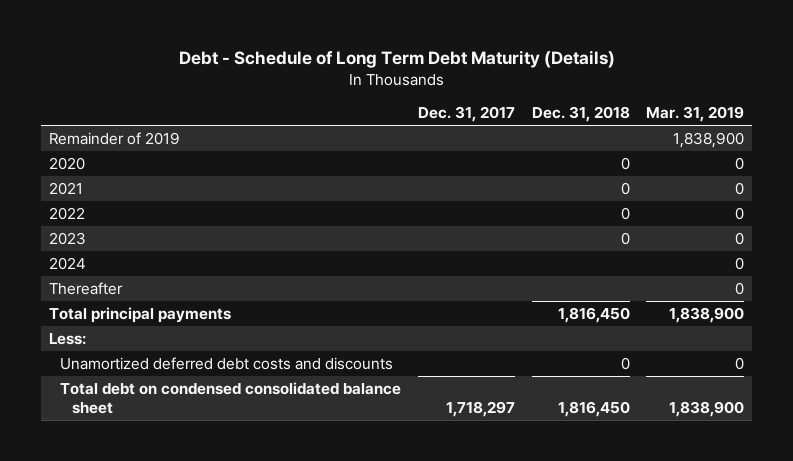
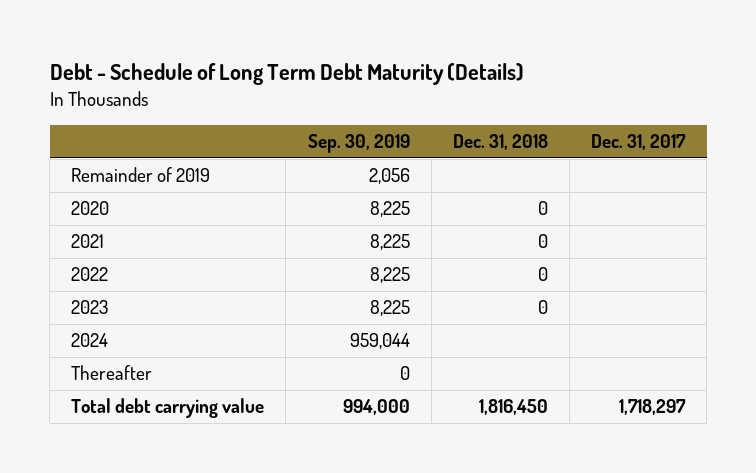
- | Dec. 31, 2017 | Dec. 31, 2018 | Mar. 31, 2019
+ | Sep. 30, 2019 | Dec. 31, 2018 | Dec. 31, 2017
- Total principal payments | | 1,816,450 | 1,838,900
- Less:
- Unamortized deferred debt costs and discounts | | 0 | 0
- Total debt on condensed consolidated balance sheet | 1,718,297 | 1,816,450 | 1,838,900
+ Total debt carrying value | 994,000 | 1,816,450 | 1,718,297

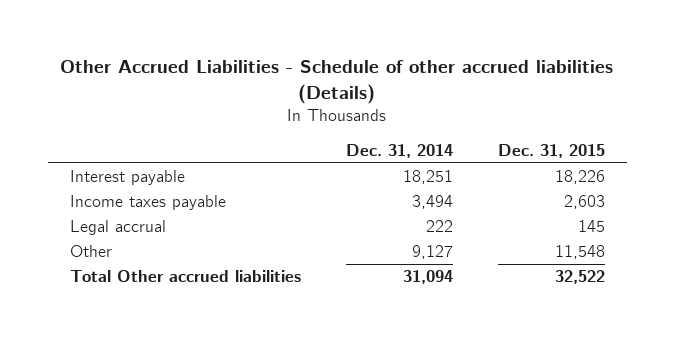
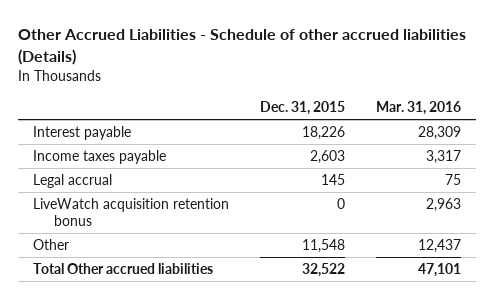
- | Dec. 31, 2014 | Dec. 31, 2015
+ | Dec. 31, 2015 | Mar. 31, 2016
+ LiveWatch acquisition retention bonus | 0 | 2,963

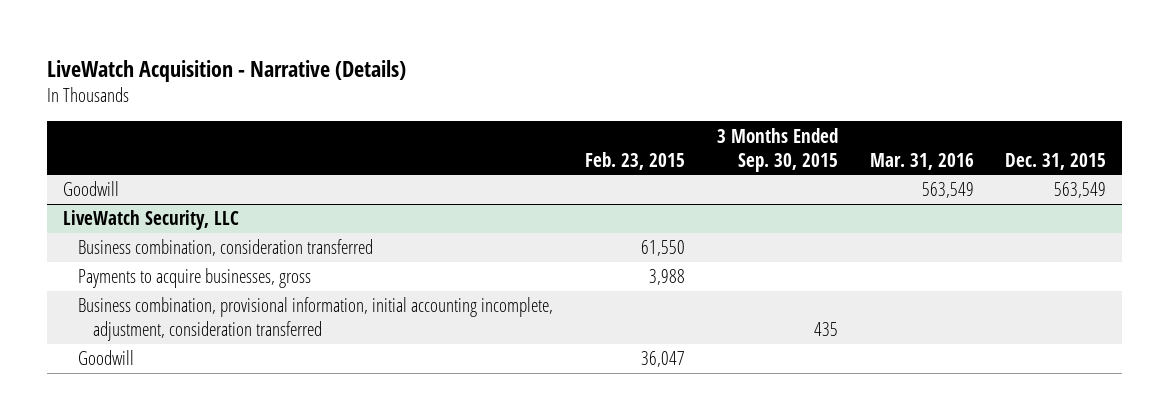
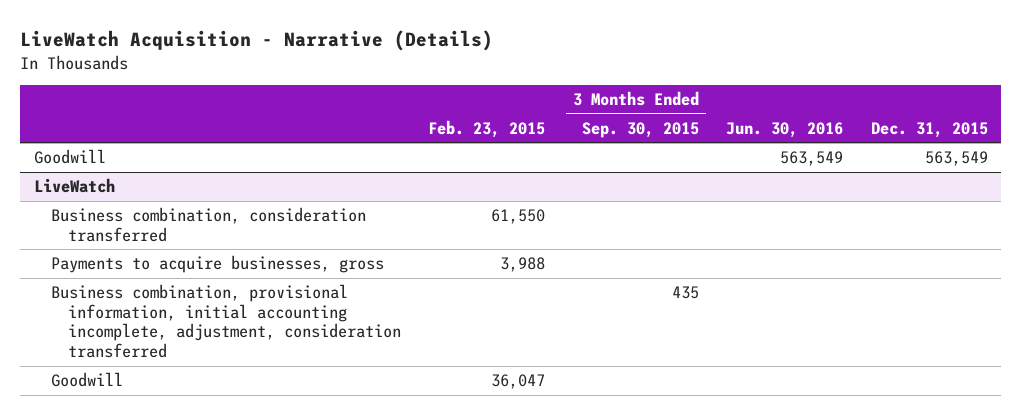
- | Feb. 23, 2015 | 3 Months Ended Sep. 30, 2015 | Mar. 31, 2016 | Dec. 31, 2015
+ | Feb. 23, 2015 | 3 Months Ended Sep. 30, 2015 | Jun. 30, 2016 | Dec. 31, 2015
- LiveWatch Security, LLC
+ LiveWatch

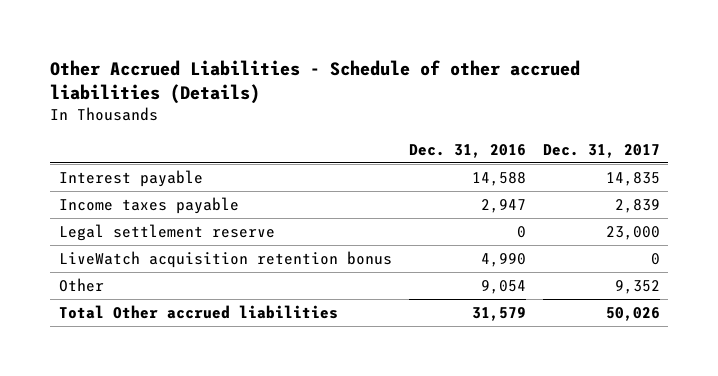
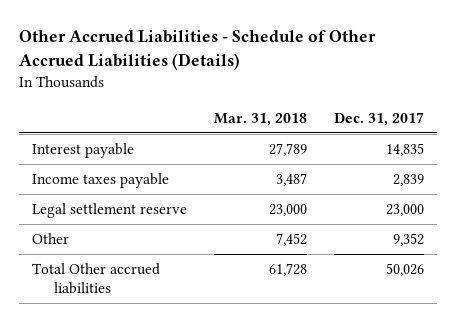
- Other Accrued Liabilities - Schedule of other accrued liabilities (Details)
+ Other Accrued Liabilities - Schedule of Other Accrued Liabilities (Details)
- | Dec. 31, 2016 | Dec. 31, 2017
+ | Mar. 31, 2018 | Dec. 31, 2017
- LiveWatch acquisition retention bonus | 4,990 | 0

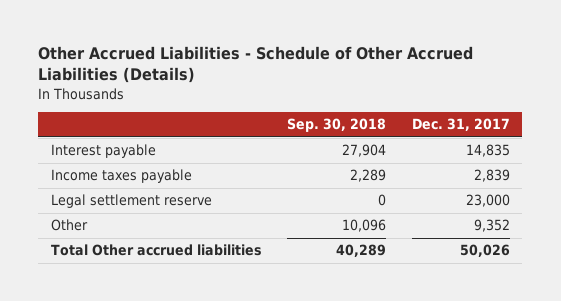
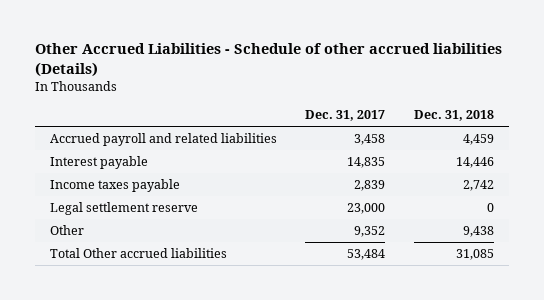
- Other Accrued Liabilities - Schedule of Other Accrued Liabilities (Details)
+ Other Accrued Liabilities - Schedule of other accrued liabilities (Details)
- | Sep. 30, 2018 | Dec. 31, 2017
+ | Dec. 31, 2017 | Dec. 31, 2018
+ Accrued payroll and related liabilities | 3,458 | 4,459
- Total Other accrued liabilities | 40,289 | 50,026
+ Total Other accrued liabilities | 53,484 | 31,085

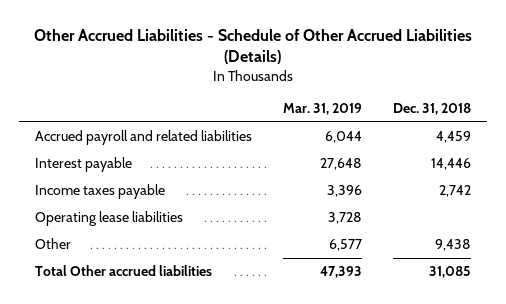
- Other Accrued Liabilities - Schedule of other accrued liabilities (Details)
+ Other Accrued Liabilities - Schedule of Other Accrued Liabilities (Details)
- | Dec. 31, 2017 | Dec. 31, 2018
+ | Mar. 31, 2019 | Dec. 31, 2018
- Legal settlement reserve | 23,000 | 0
+ Operating lease liabilities | 3,728 |

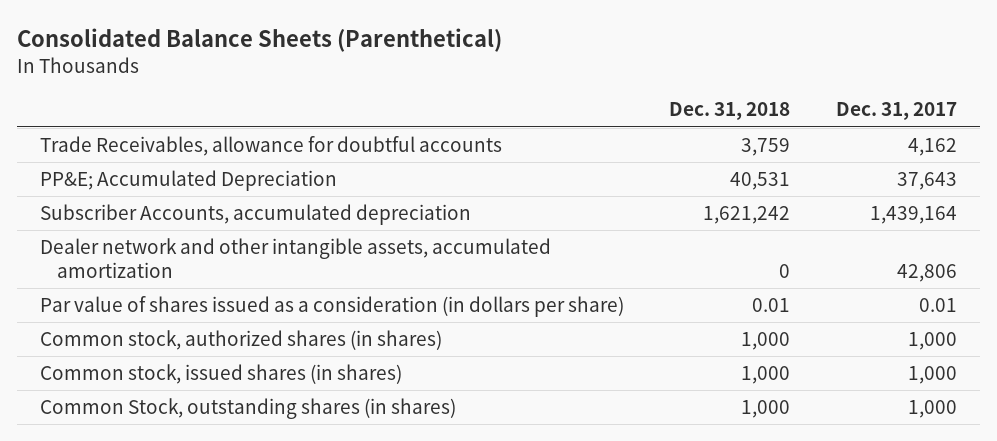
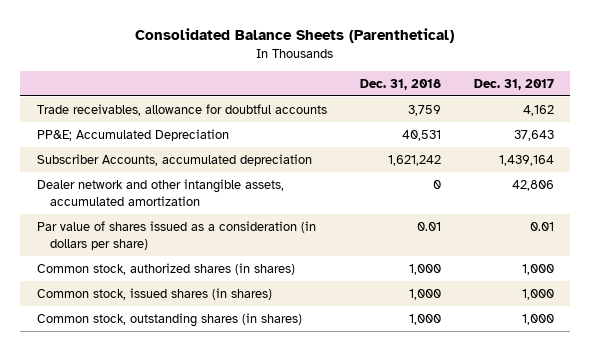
- Trade Receivables, allowance for doubtful accounts | 3,759 | 4,162
+ Trade receivables, allowance for doubtful accounts | 3,759 | 4,162
- Common Stock, outstanding shares (in shares) | 1,000 | 1,000
+ Common stock, outstanding shares (in shares) | 1,000 | 1,000

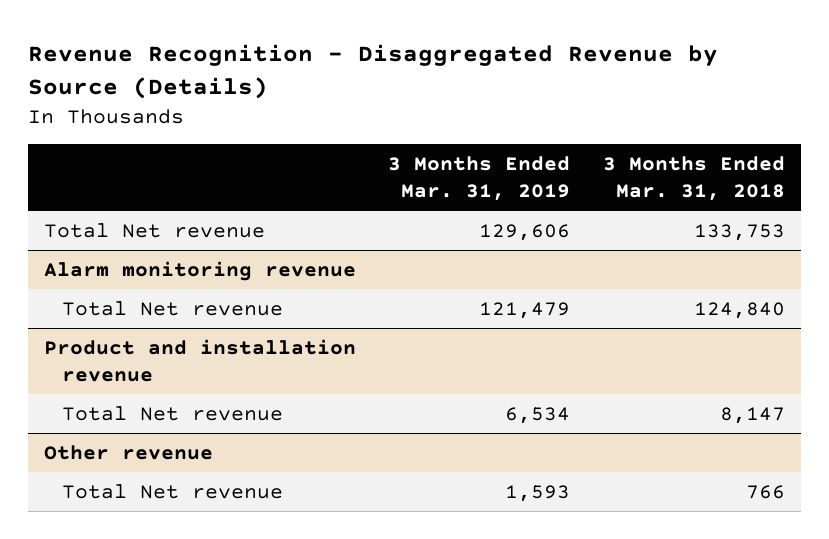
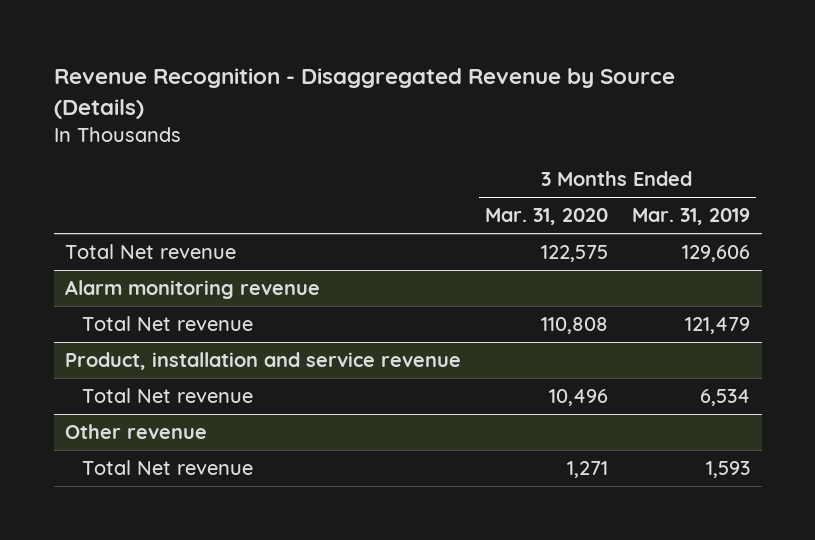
- | 3 Months Ended Mar. 31, 2019 | 3 Months Ended Mar. 31, 2018
+ | 3 Months Ended Mar. 31, 2020 | 3 Months Ended Mar. 31, 2019
- Product and installation revenue
+ Product, installation and service revenue

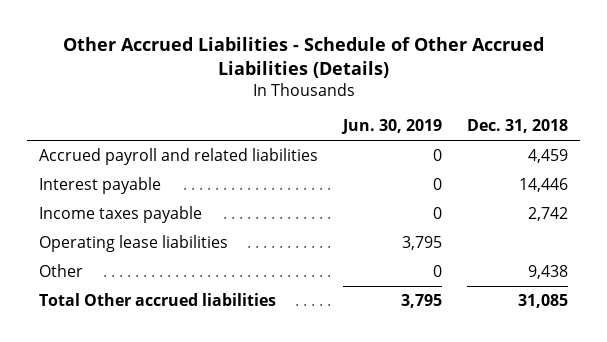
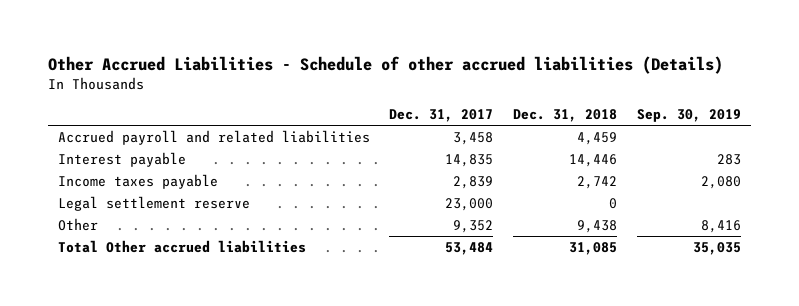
- Other Accrued Liabilities - Schedule of Other Accrued Liabilities (Details)
+ Other Accrued Liabilities - Schedule of other accrued liabilities (Details)
- | Jun. 30, 2019 | Dec. 31, 2018
+ | Dec. 31, 2017 | Dec. 31, 2018 | Sep. 30, 2019
- Operating lease liabilities | 3,795 |
+ Legal settlement reserve | 23,000 | 0 |

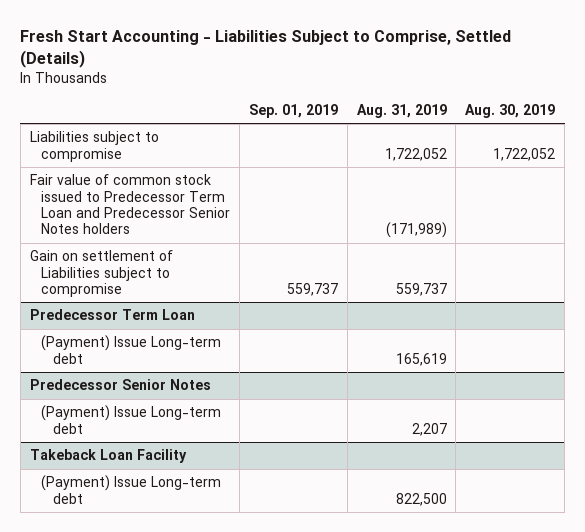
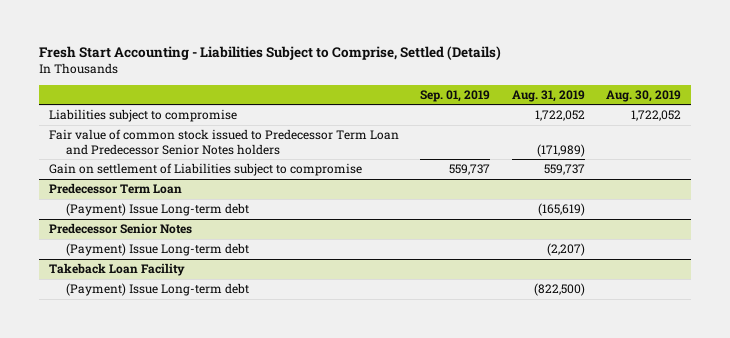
@ Predecessor Term Loan
- (Payment) Issue Long-term debt | | 165,619 |
+ (Payment) Issue Long-term debt | | (165,619) |
@ Predecessor Senior Notes
- (Payment) Issue Long-term debt | | 2,207 |
+ (Payment) Issue Long-term debt | | (2,207) |
@ Takeback Loan Facility
- (Payment) Issue Long-term debt | | 822,500 |
+ (Payment) Issue Long-term debt | | (822,500) |

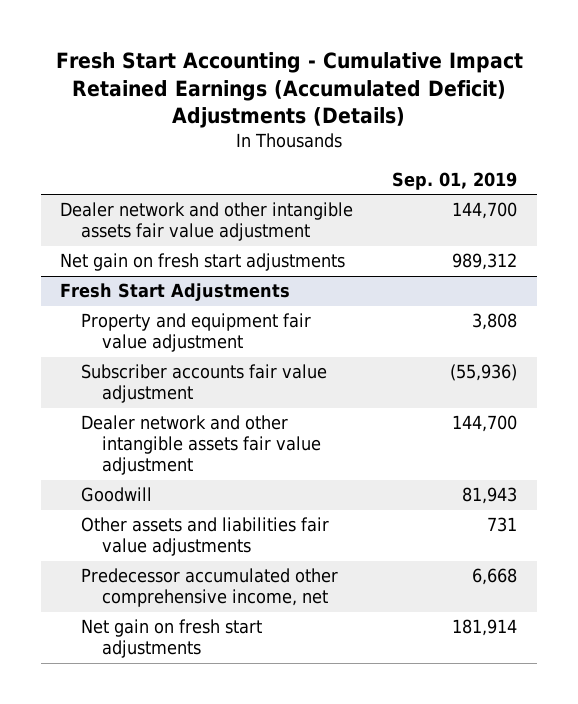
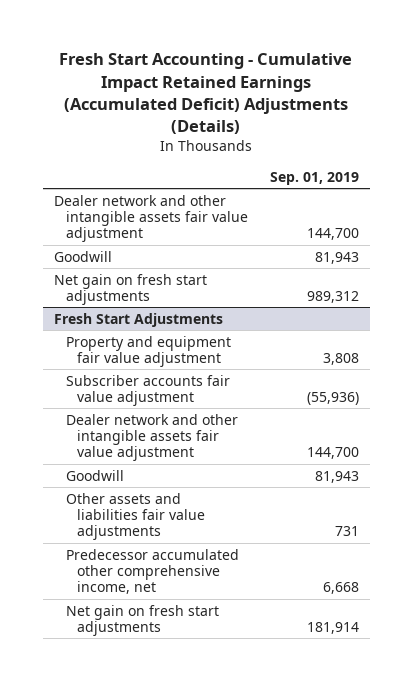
+ Goodwill | 81,943

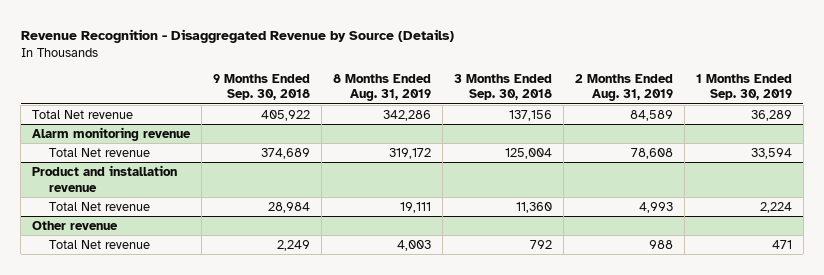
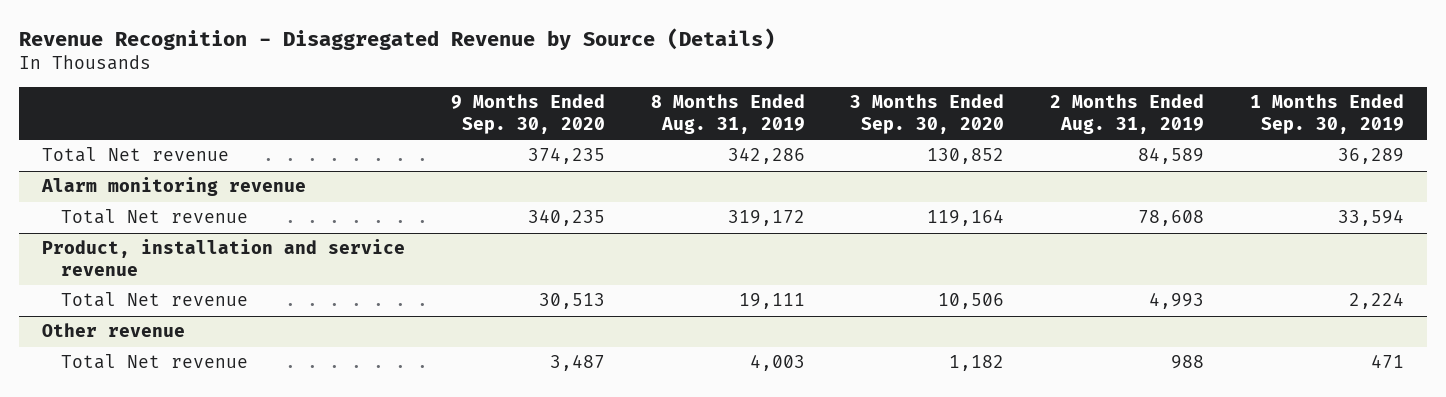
- | 9 Months Ended Sep. 30, 2018 | 8 Months Ended Aug. 31, 2019 | 3 Months Ended Sep. 30, 2018 | 2 Months Ended Aug. 31, 2019 | 1 Months Ended Sep. 30, 2019
+ | 9 Months Ended Sep. 30, 2020 | 8 Months Ended Aug. 31, 2019 | 3 Months Ended Sep. 30, 2020 | 2 Months Ended Aug. 31, 2019 | 1 Months Ended Sep. 30, 2019
- Product and installation revenue
+ Product, installation and service revenue

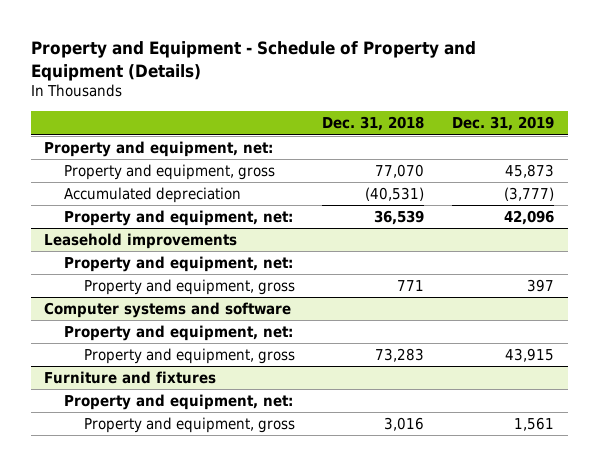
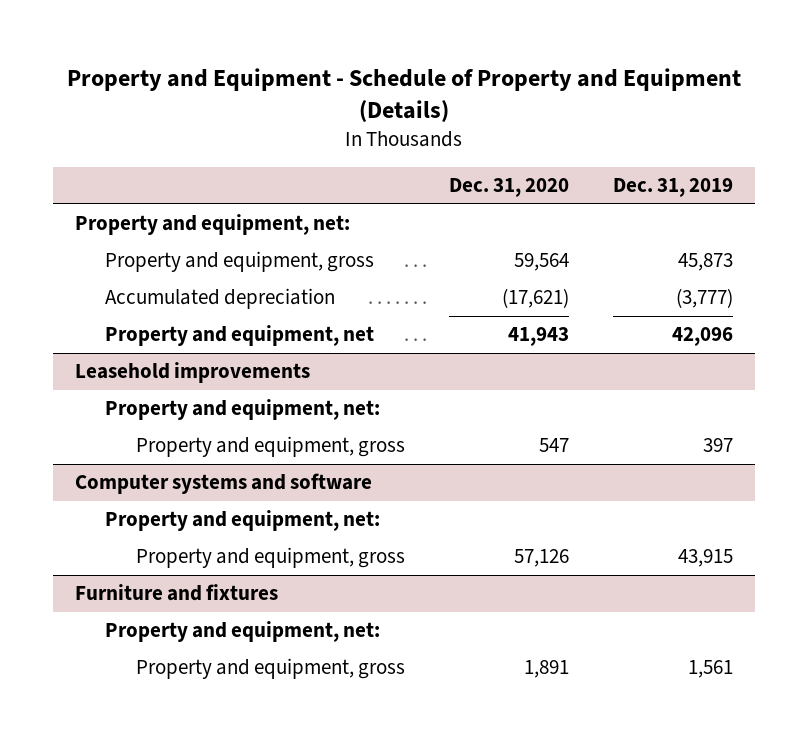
- | Dec. 31, 2018 | Dec. 31, 2019
+ | Dec. 31, 2020 | Dec. 31, 2019
- Property and equipment, net: | 36,539 | 42,096
+ Property and equipment, net | 41,943 | 42,096

